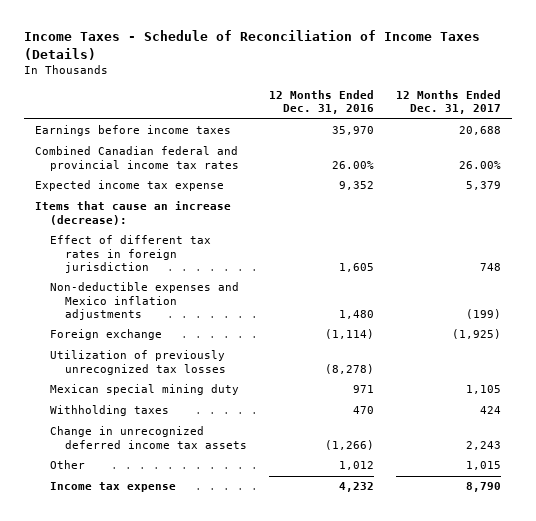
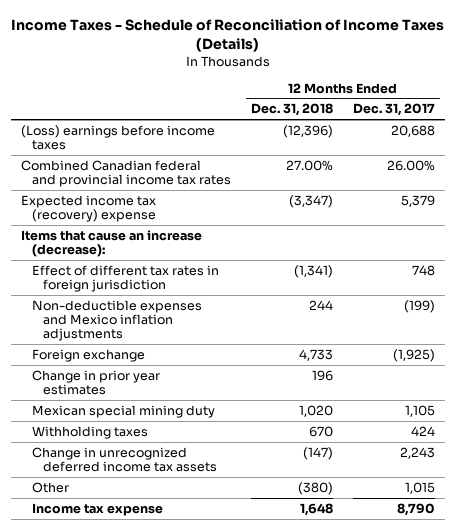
- | 12 Months Ended Dec. 31, 2016 | 12 Months Ended Dec. 31, 2017
+ | 12 Months Ended Dec. 31, 2018 | 12 Months Ended Dec. 31, 2017
- Earnings before income taxes | 35,970 | 20,688
+ (Loss) earnings before income taxes | (12,396) | 20,688
- Expected income tax expense | 9,352 | 5,379
+ Expected income tax (recovery) expense | (3,347) | 5,379
- Utilization of previously unrecognized tax losses | (8,278) |
+ Change in prior year estimates | 196 |

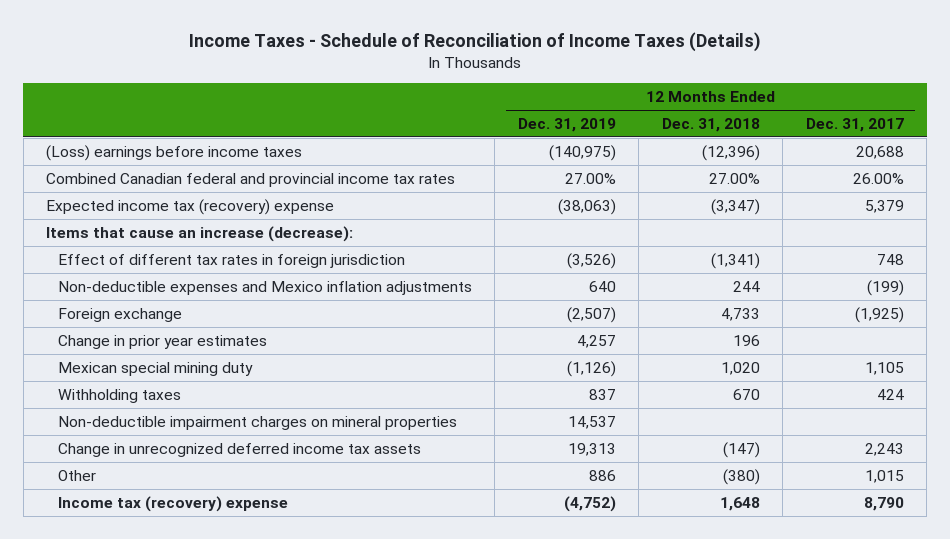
- | 12 Months Ended Dec. 31, 2018 | 12 Months Ended Dec. 31, 2017
+ | 12 Months Ended Dec. 31, 2019 | 12 Months Ended Dec. 31, 2018 | 12 Months Ended Dec. 31, 2017
+ Non-deductible impairment charges on mineral properties | 14,537 | |
- Income tax expense | 1,648 | 8,790
+ Income tax (recovery) expense | (4,752) | 1,648 | 8,790

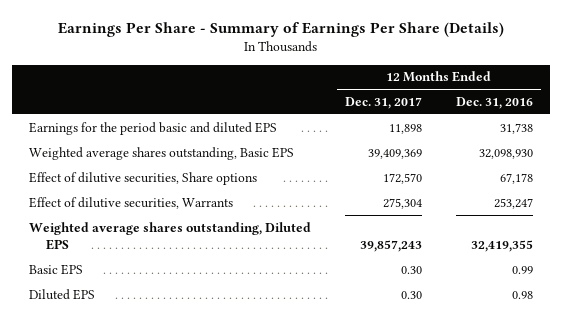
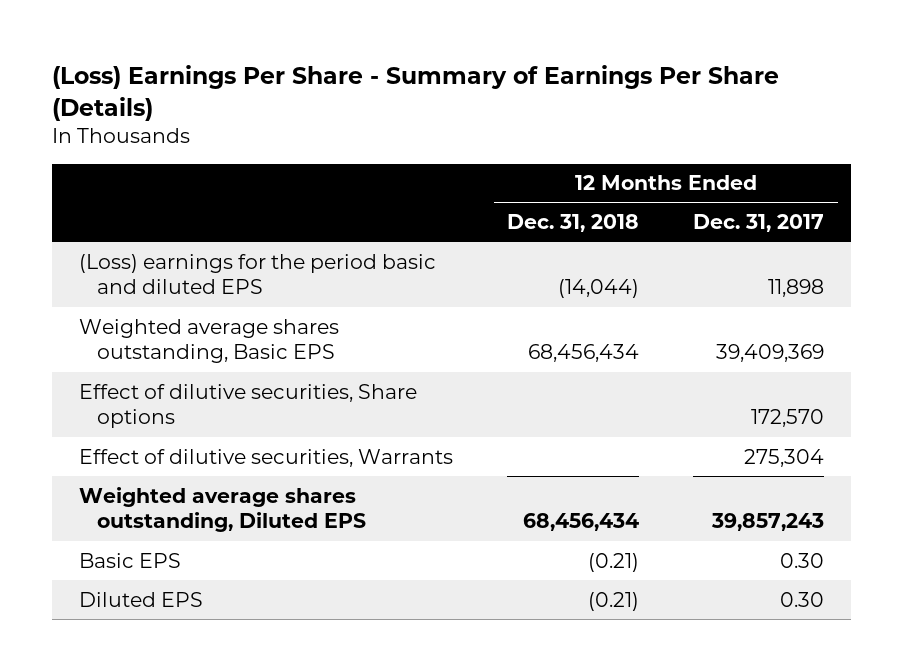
- Earnings Per Share - Summary of Earnings Per Share (Details)
+ (Loss) Earnings Per Share - Summary of Earnings Per Share (Details)
- | 12 Months Ended Dec. 31, 2017 | 12 Months Ended Dec. 31, 2016
+ | 12 Months Ended Dec. 31, 2018 | 12 Months Ended Dec. 31, 2017
- Earnings for the period basic and diluted EPS | 11,898 | 31,738
+ (Loss) earnings for the period basic and diluted EPS | (14,044) | 11,898

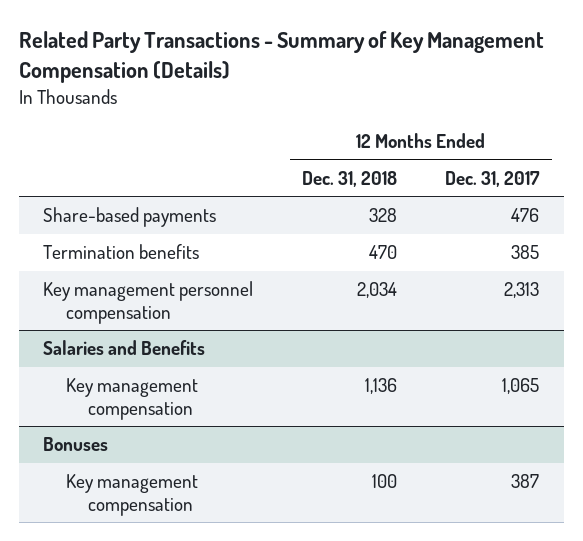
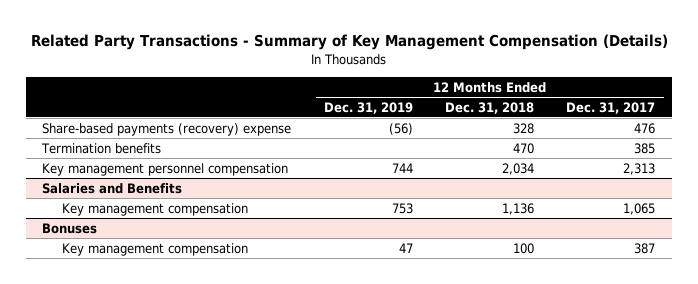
- | 12 Months Ended Dec. 31, 2018 | 12 Months Ended Dec. 31, 2017
+ | 12 Months Ended Dec. 31, 2019 | 12 Months Ended Dec. 31, 2018 | 12 Months Ended Dec. 31, 2017
- Share-based payments | 328 | 476
+ Share-based payments (recovery) expense | (56) | 328 | 476

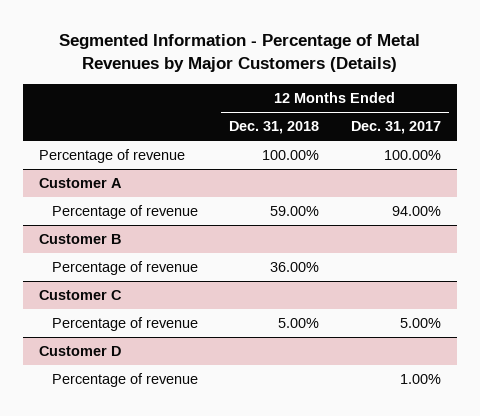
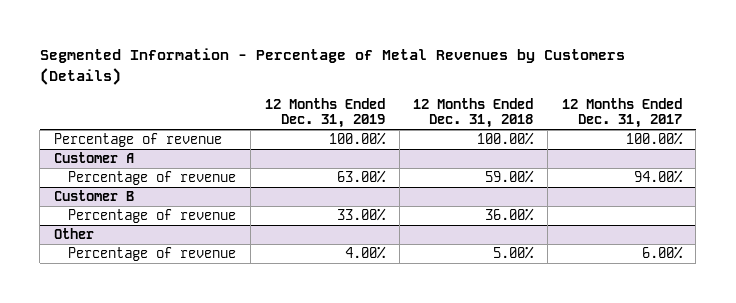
- Segmented Information - Percentage of Metal Revenues by Major Customers (Details)
+ Segmented Information - Percentage of Metal Revenues by Customers (Details)
- | 12 Months Ended Dec. 31, 2018 | 12 Months Ended Dec. 31, 2017
+ | 12 Months Ended Dec. 31, 2019 | 12 Months Ended Dec. 31, 2018 | 12 Months Ended Dec. 31, 2017
- Customer C
- Percentage of revenue | 5.00% | 5.00%
- Customer D
- Percentage of revenue | | 1.00%
+ Other
+ Percentage of revenue | 4.00% | 5.00% | 6.00%

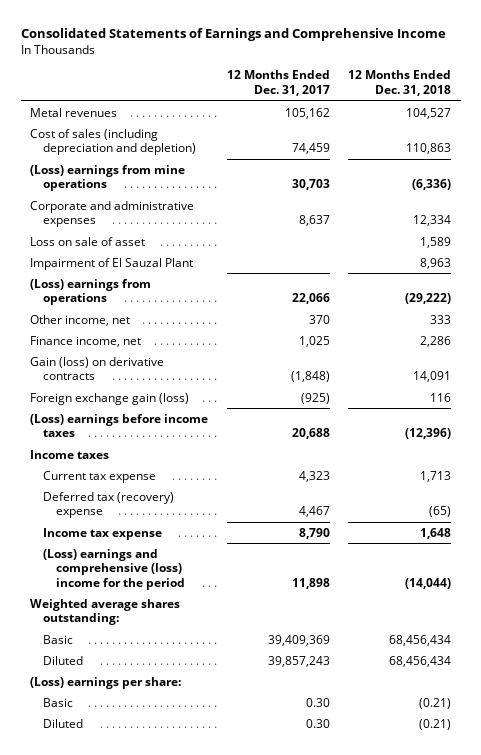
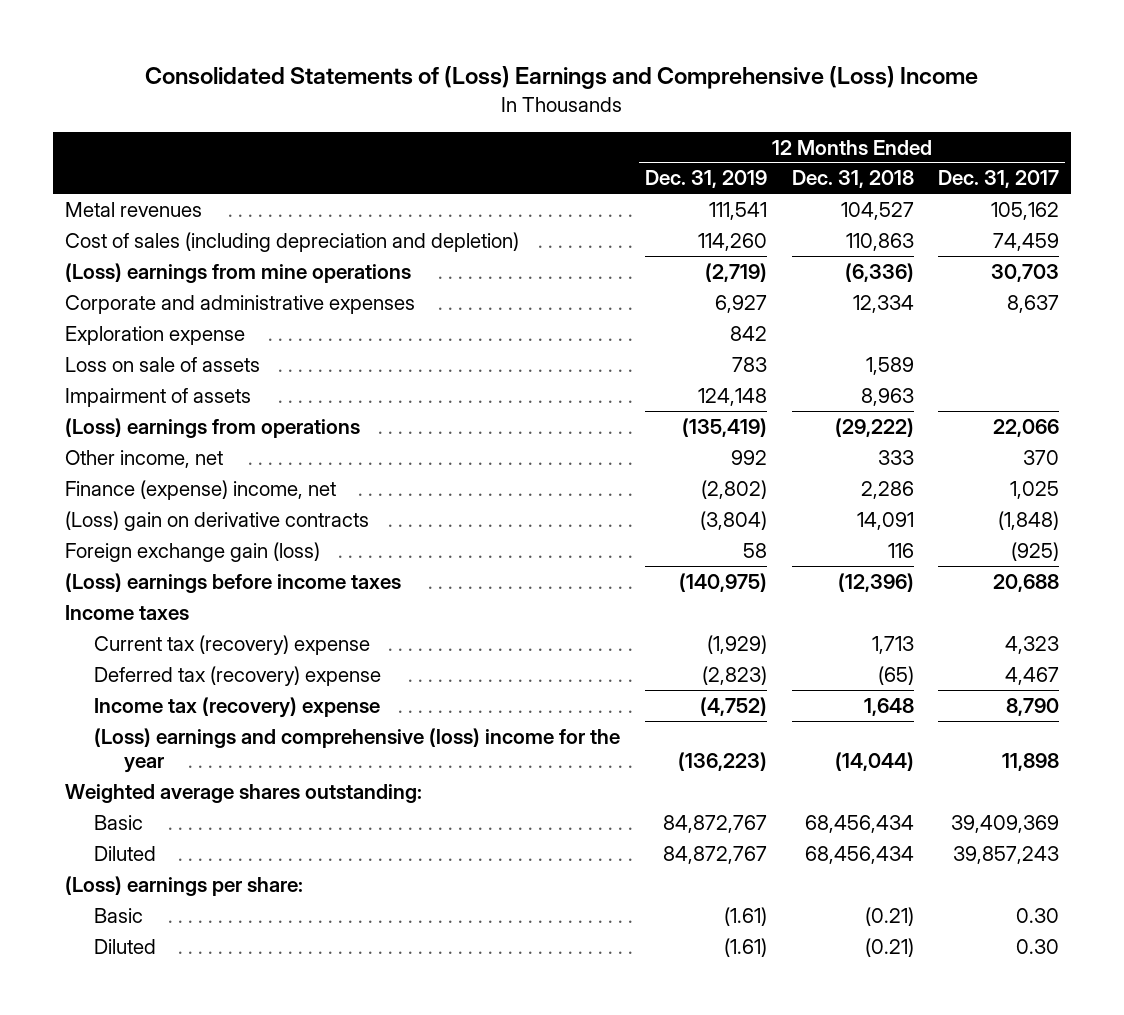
- Consolidated Statements of Earnings and Comprehensive Income
+ Consolidated Statements of (Loss) Earnings and Comprehensive (Loss) Income
- | 12 Months Ended Dec. 31, 2017 | 12 Months Ended Dec. 31, 2018
+ | 12 Months Ended Dec. 31, 2019 | 12 Months Ended Dec. 31, 2018 | 12 Months Ended Dec. 31, 2017
- Loss on sale of asset | | 1,589
- Impairment of El Sauzal Plant | | 8,963
+ Exploration expense | 842 | |
+ Loss on sale of assets | 783 | 1,589 |
+ Impairment of assets | 124,148 | 8,963 |
- Finance income, net | 1,025 | 2,286
- Gain (loss) on derivative contracts | (1,848) | 14,091
+ Finance (expense) income, net | (2,802) | 2,286 | 1,025
+ (Loss) gain on derivative contracts | (3,804) | 14,091 | (1,848)
- Current tax expense | 4,323 | 1,713
+ Current tax (recovery) expense | (1,929) | 1,713 | 4,323
- Income tax expense | 8,790 | 1,648
- (Loss) earnings and comprehensive (loss) income for the period | 11,898 | (14,044)
+ Income tax (recovery) expense | (4,752) | 1,648 | 8,790
+ (Loss) earnings and comprehensive (loss) income for the year | (136,223) | (14,044) | 11,898

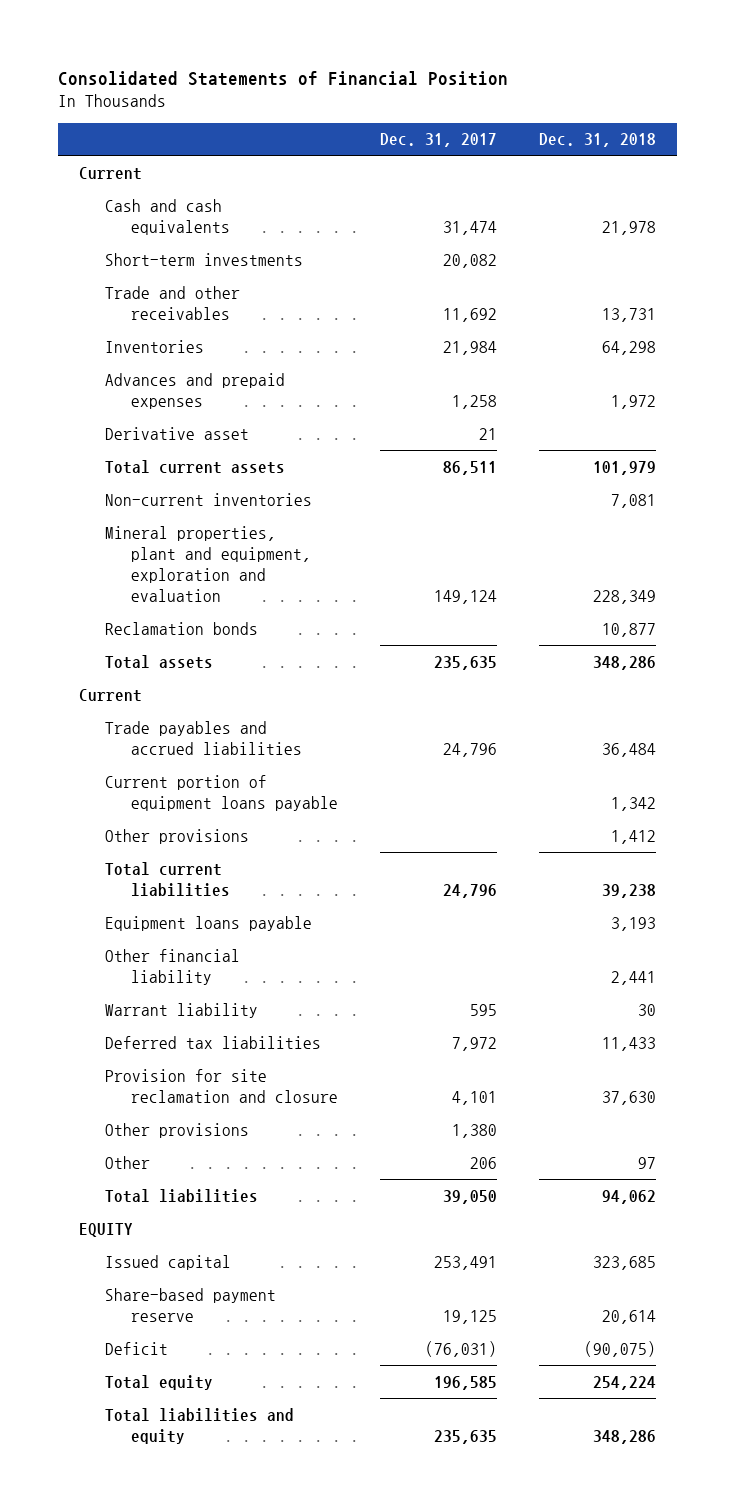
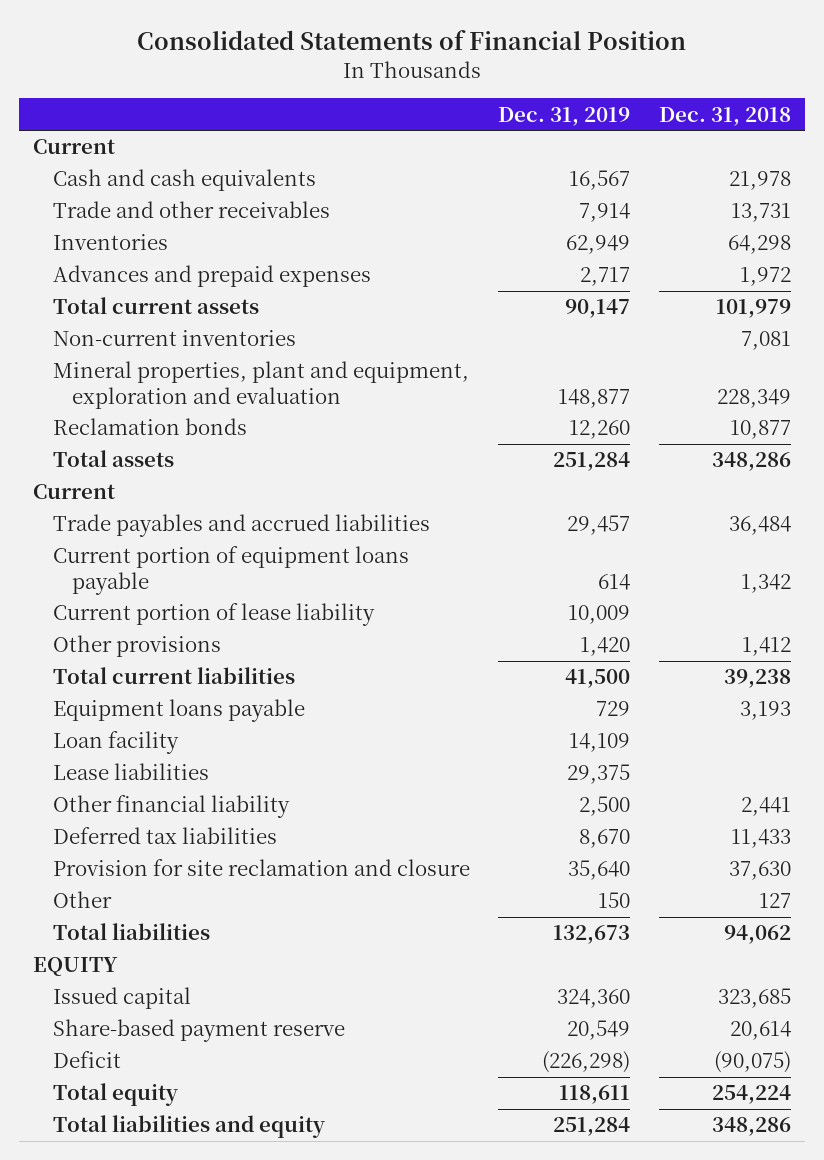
- | Dec. 31, 2017 | Dec. 31, 2018
+ | Dec. 31, 2019 | Dec. 31, 2018
- Short-term investments | 20,082 |
- Derivative asset | 21 |
+ Current portion of lease liability | 10,009 |
+ Loan facility | 14,109 |
+ Lease liabilities | 29,375 |
- Warrant liability | 595 | 30
- Other provisions | 1,380 |
- Other | 206 | 97
+ Other | 150 | 127

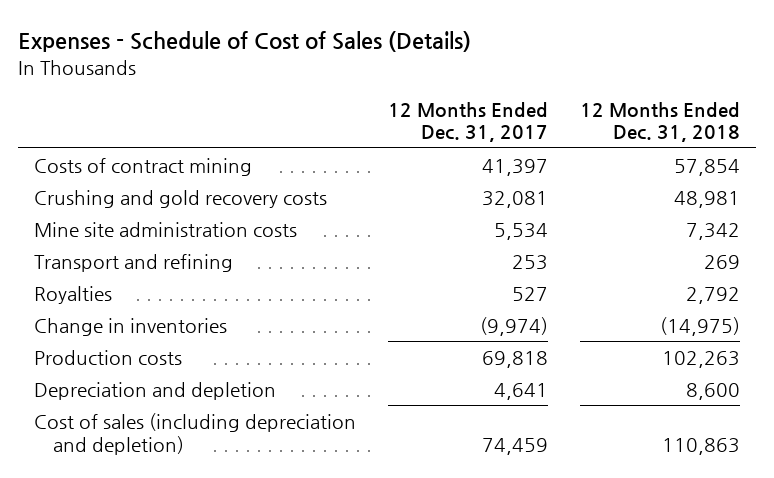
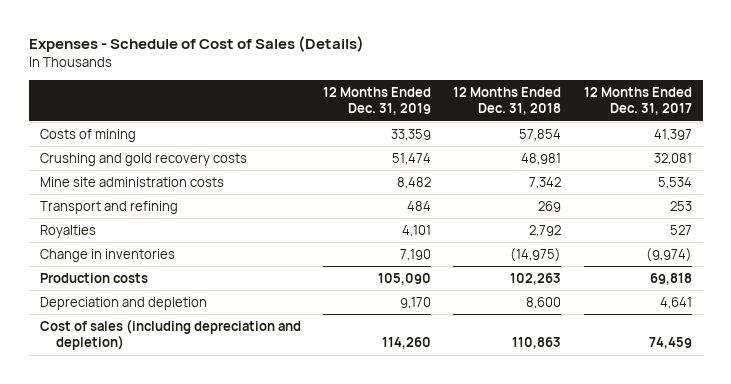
- | 12 Months Ended Dec. 31, 2017 | 12 Months Ended Dec. 31, 2018
+ | 12 Months Ended Dec. 31, 2019 | 12 Months Ended Dec. 31, 2018 | 12 Months Ended Dec. 31, 2017
- Costs of contract mining | 41,397 | 57,854
+ Costs of mining | 33,359 | 57,854 | 41,397

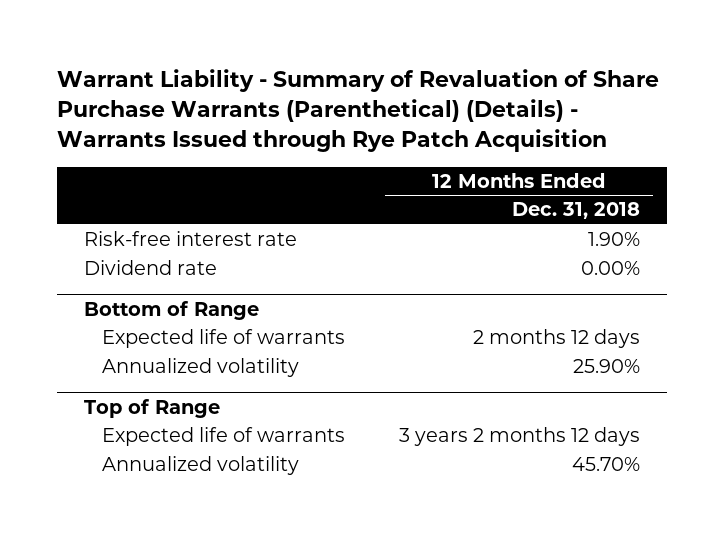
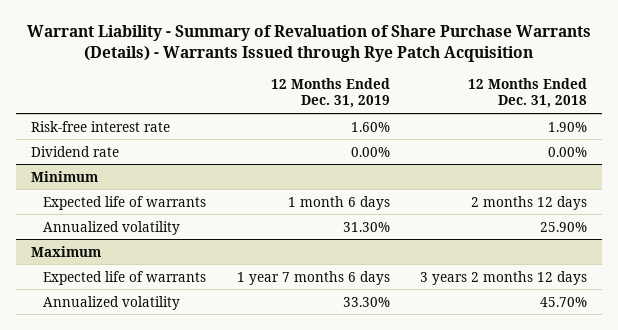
- Warrant Liability - Summary of Revaluation of Share Purchase Warrants (Parenthetical) (Details) - Warrants Issued through Rye Patch Acquisition
+ Warrant Liability - Summary of Revaluation of Share Purchase Warrants (Details) - Warrants Issued through Rye Patch Acquisition
- | 12 Months Ended Dec. 31, 2018
+ | 12 Months Ended Dec. 31, 2019 | 12 Months Ended Dec. 31, 2018
- Bottom of Range
+ Minimum
- Top of Range
+ Maximum

